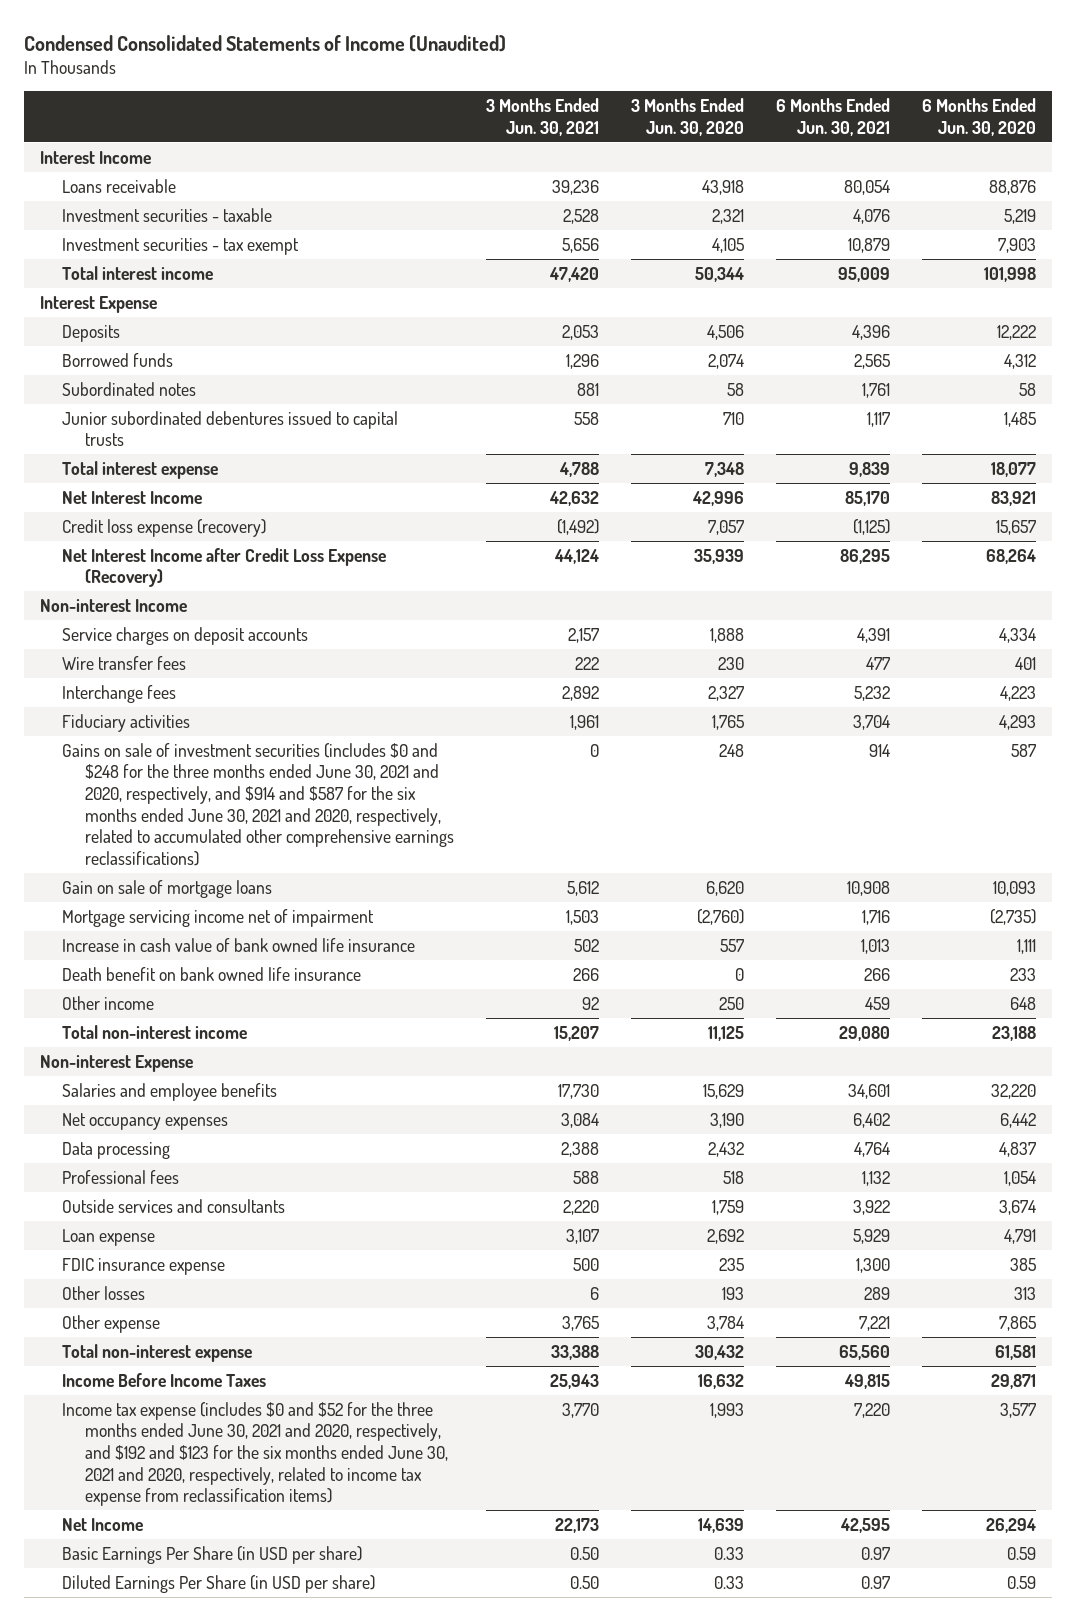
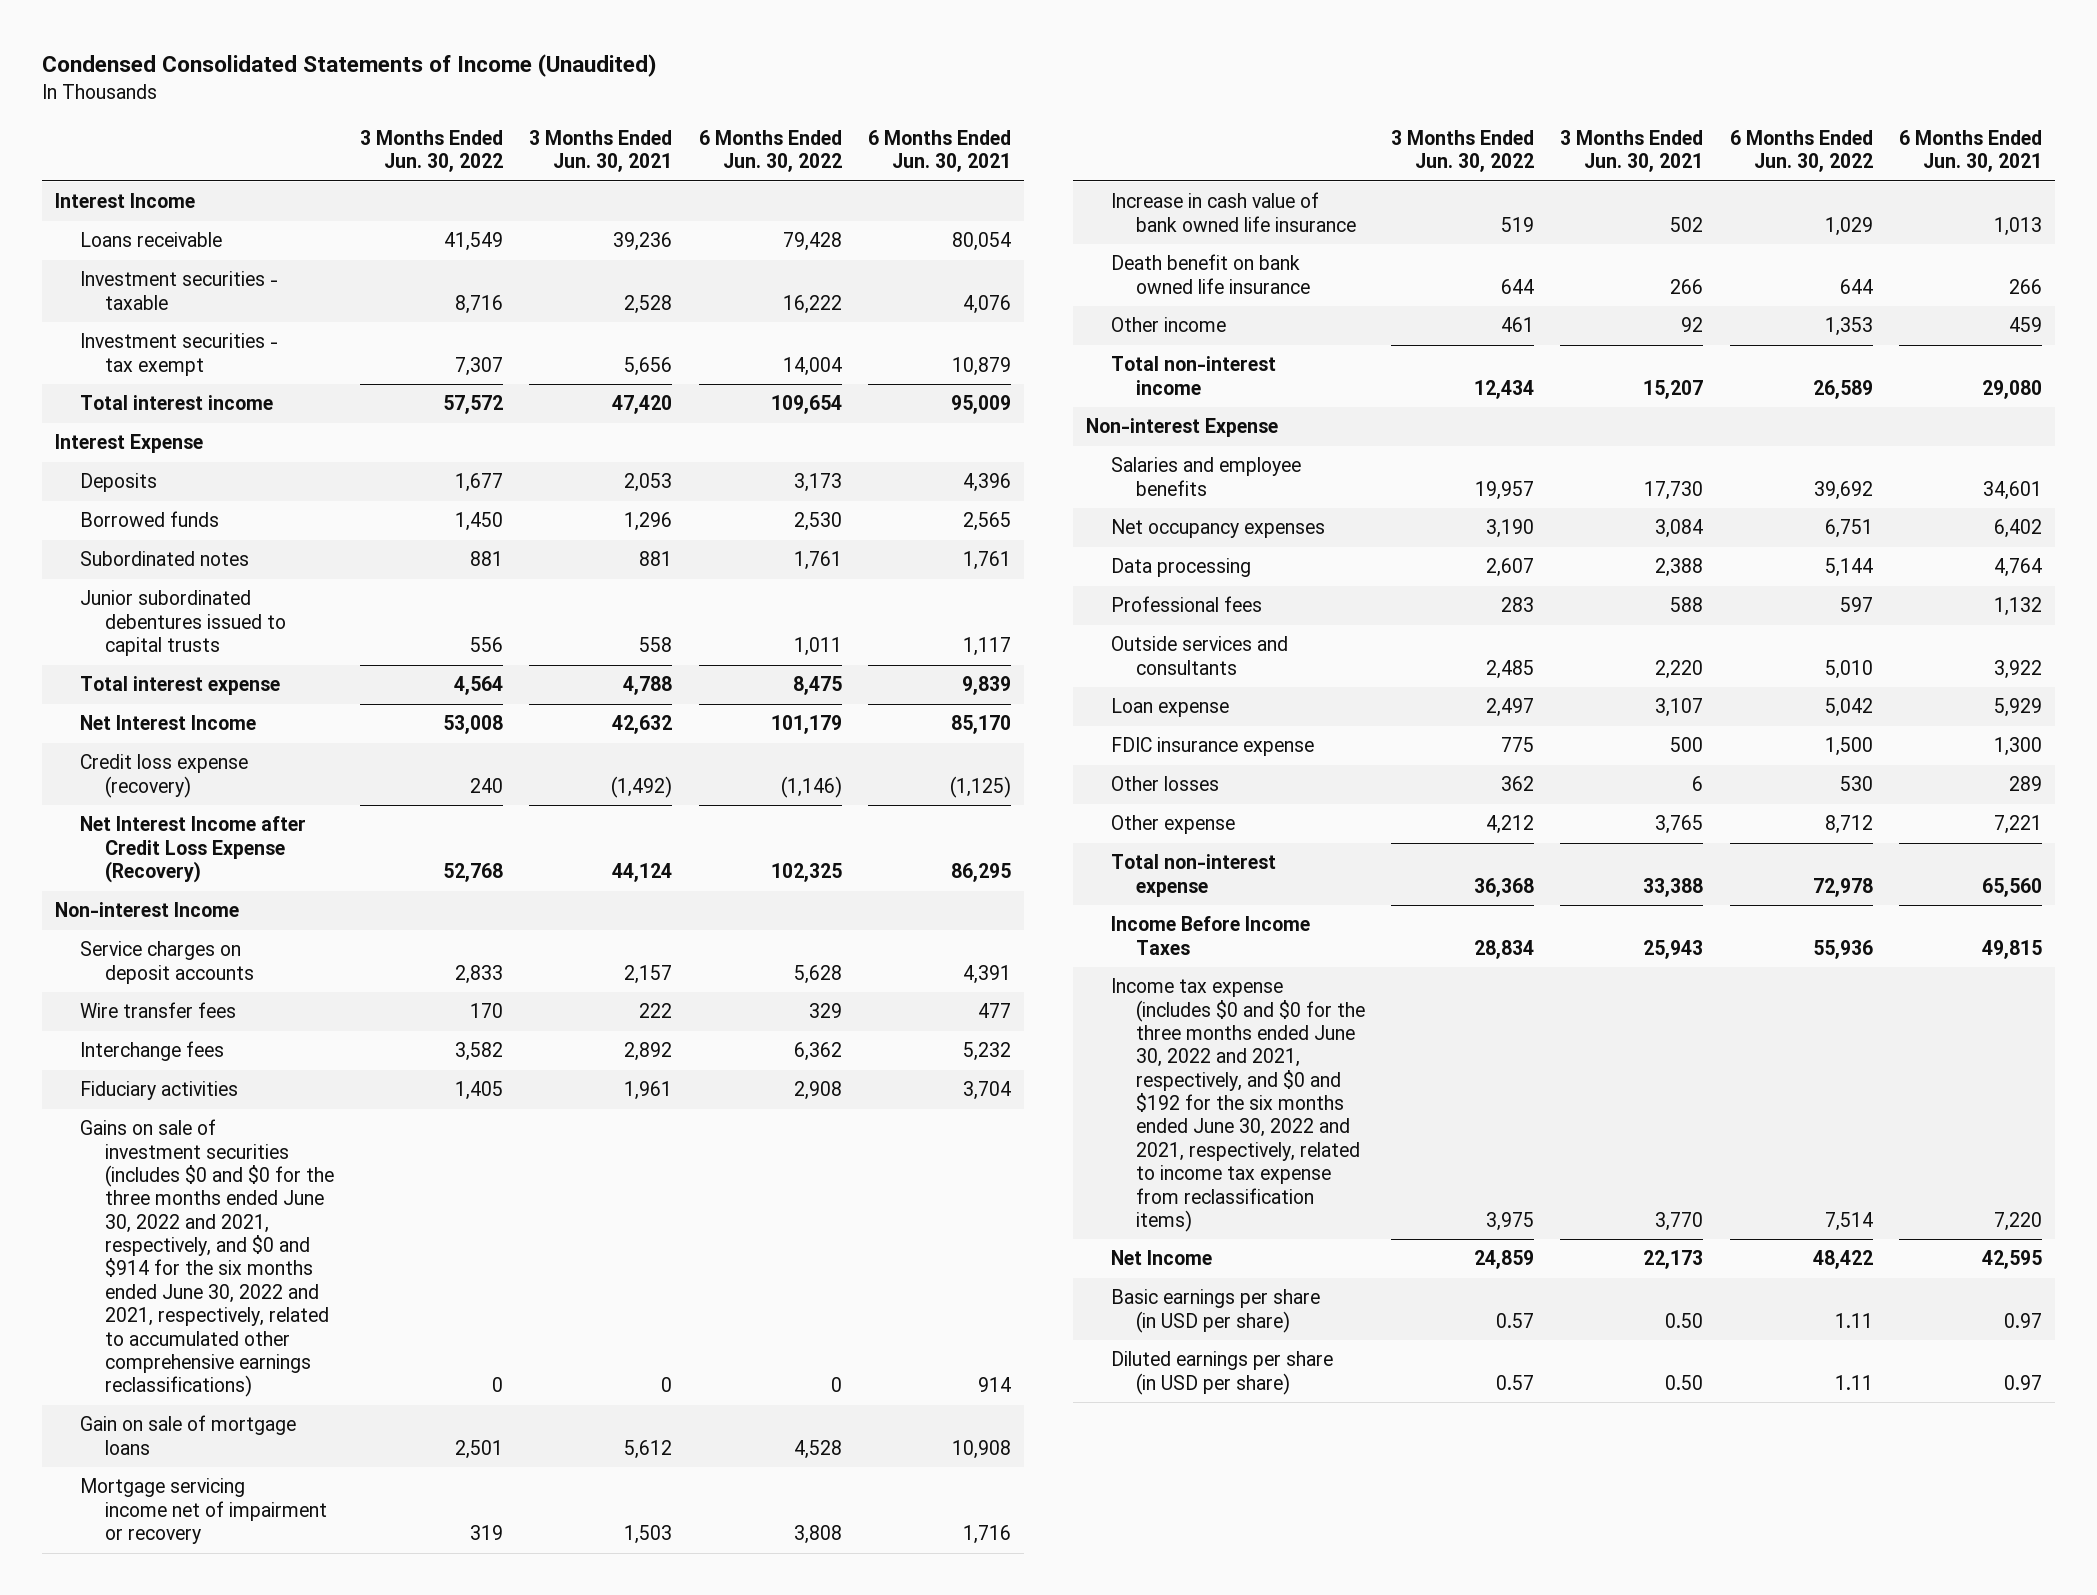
- | 3 Months Ended Jun. 30, 2021 | 3 Months Ended Jun. 30, 2020 | 6 Months Ended Jun. 30, 2021 | 6 Months Ended Jun. 30, 2020
+ | 3 Months Ended Jun. 30, 2022 | 3 Months Ended Jun. 30, 2021 | 6 Months Ended Jun. 30, 2022 | 6 Months Ended Jun. 30, 2021
- Gains on sale of investment securities (includes $0 and $248 for the three months ended June 30, 2021 and 2020, respectively, and $914 and $587 for the six months ended June 30, 2021 and 2020, respectively, related to accumulated other comprehensive earnings reclassifications) | 0 | 248 | 914 | 587
+ Gains on sale of investment securities (includes $0 and $0 for the three months ended June 30, 2022 and 2021, respectively, and $0 and $914 for the six months ended June 30, 2022 and 2021, respectively, related to accumulated other comprehensive earnings reclassifications) | 0 | 0 | 0 | 914
- Mortgage servicing income net of impairment | 1,503 | (2,760) | 1,716 | (2,735)
+ Mortgage servicing income net of impairment or recovery | 319 | 1,503 | 3,808 | 1,716
- Income tax expense (includes $0 and $52 for the three months ended June 30, 2021 and 2020, respectively, and $192 and $123 for the six months ended June 30, 2021 and 2020, respectively, related to income tax expense from reclassification items) | 3,770 | 1,993 | 7,220 | 3,577
+ Income tax expense (includes $0 and $0 for the three months ended June 30, 2022 and 2021, respectively, and $0 and $192 for the six months ended June 30, 2022 and 2021, respectively, related to income tax expense from reclassification items) | 3,975 | 3,770 | 7,514 | 7,220
- Basic Earnings Per Share (in USD per share) | 0.50 | 0.33 | 0.97 | 0.59
- Diluted Earnings Per Share (in USD per share) | 0.50 | 0.33 | 0.97 | 0.59
+ Basic earnings per share (in USD per share) | 0.57 | 0.50 | 1.11 | 0.97
+ Diluted earnings per share (in USD per share) | 0.57 | 0.50 | 1.11 | 0.97

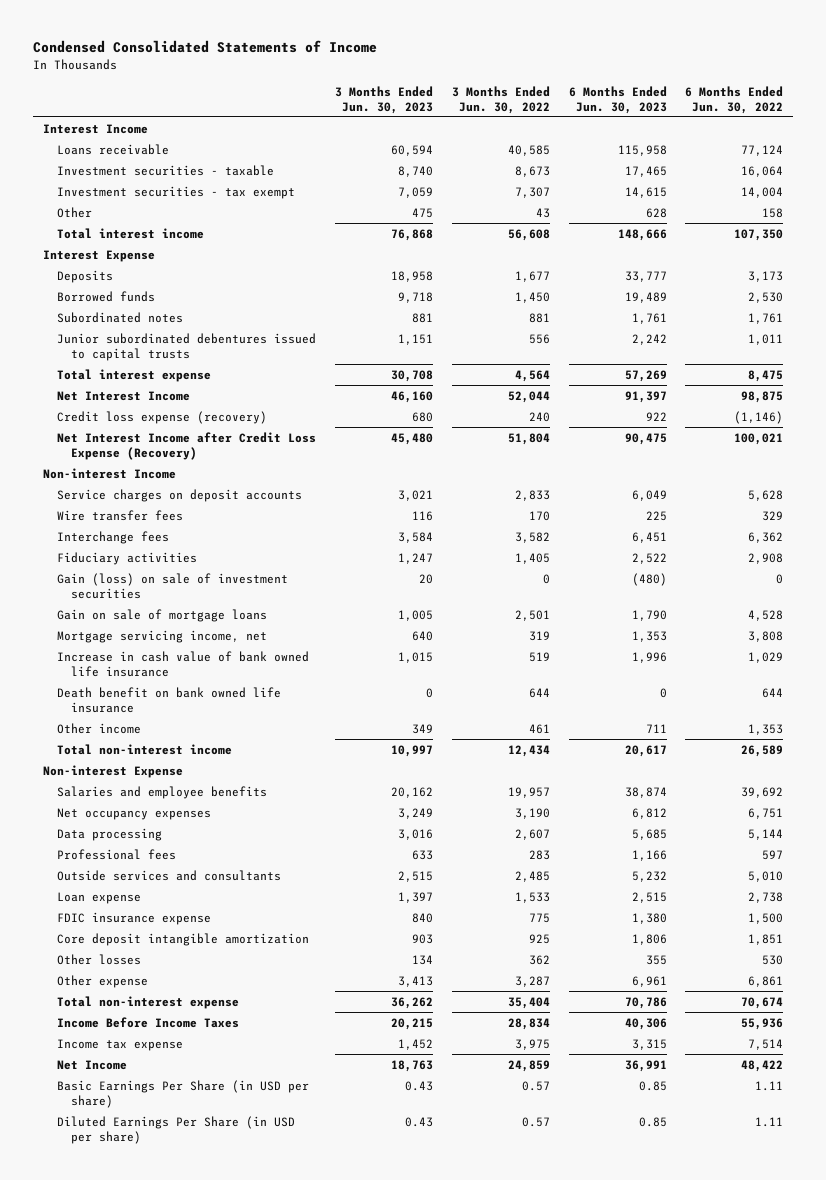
- Condensed Consolidated Statements of Income (Unaudited)
+ Condensed Consolidated Statements of Income
- | 3 Months Ended Jun. 30, 2022 | 3 Months Ended Jun. 30, 2021 | 6 Months Ended Jun. 30, 2022 | 6 Months Ended Jun. 30, 2021
+ | 3 Months Ended Jun. 30, 2023 | 3 Months Ended Jun. 30, 2022 | 6 Months Ended Jun. 30, 2023 | 6 Months Ended Jun. 30, 2022
- Loans receivable | 41,549 | 39,236 | 79,428 | 80,054
- Investment securities - taxable | 8,716 | 2,528 | 16,222 | 4,076
+ Loans receivable | 60,594 | 40,585 | 115,958 | 77,124
+ Investment securities - taxable | 8,740 | 8,673 | 17,465 | 16,064
- Total interest income | 57,572 | 47,420 | 109,654 | 95,009
+ Other | 475 | 43 | 628 | 158
+ Total interest income | 76,868 | 56,608 | 148,666 | 107,350
- Net Interest Income | 53,008 | 42,632 | 101,179 | 85,170
+ Net Interest Income | 46,160 | 52,044 | 91,397 | 98,875
- Net Interest Income after Credit Loss Expense (Recovery) | 52,768 | 44,124 | 102,325 | 86,295
+ Net Interest Income after Credit Loss Expense (Recovery) | 45,480 | 51,804 | 90,475 | 100,021
- Gains on sale of investment securities (includes $0 and $0 for the three months ended June 30, 2022 and 2021, respectively, and $0 and $914 for the six months ended June 30, 2022 and 2021, respectively, related to accumulated other comprehensive earnings reclassifications) | 0 | 0 | 0 | 914
+ Gain (loss) on sale of investment securities | 20 | 0 | (480) | 0
- Mortgage servicing income net of impairment or recovery | 319 | 1,503 | 3,808 | 1,716
+ Mortgage servicing income, net | 640 | 319 | 1,353 | 3,808
- Loan expense | 2,497 | 3,107 | 5,042 | 5,929
+ Loan expense | 1,397 | 1,533 | 2,515 | 2,738
+ Core deposit intangible amortization | 903 | 925 | 1,806 | 1,851
- Other expense | 4,212 | 3,765 | 8,712 | 7,221
- Total non-interest expense | 36,368 | 33,388 | 72,978 | 65,560
+ Other expense | 3,413 | 3,287 | 6,961 | 6,861
+ Total non-interest expense | 36,262 | 35,404 | 70,786 | 70,674
- Income tax expense (includes $0 and $0 for the three months ended June 30, 2022 and 2021, respectively, and $0 and $192 for the six months ended June 30, 2022 and 2021, respectively, related to income tax expense from reclassification items) | 3,975 | 3,770 | 7,514 | 7,220
+ Income tax expense | 1,452 | 3,975 | 3,315 | 7,514
- Basic earnings per share (in USD per share) | 0.57 | 0.50 | 1.11 | 0.97
- Diluted earnings per share (in USD per share) | 0.57 | 0.50 | 1.11 | 0.97
+ Basic Earnings Per Share (in USD per share) | 0.43 | 0.57 | 0.85 | 1.11
+ Diluted Earnings Per Share (in USD per share) | 0.43 | 0.57 | 0.85 | 1.11

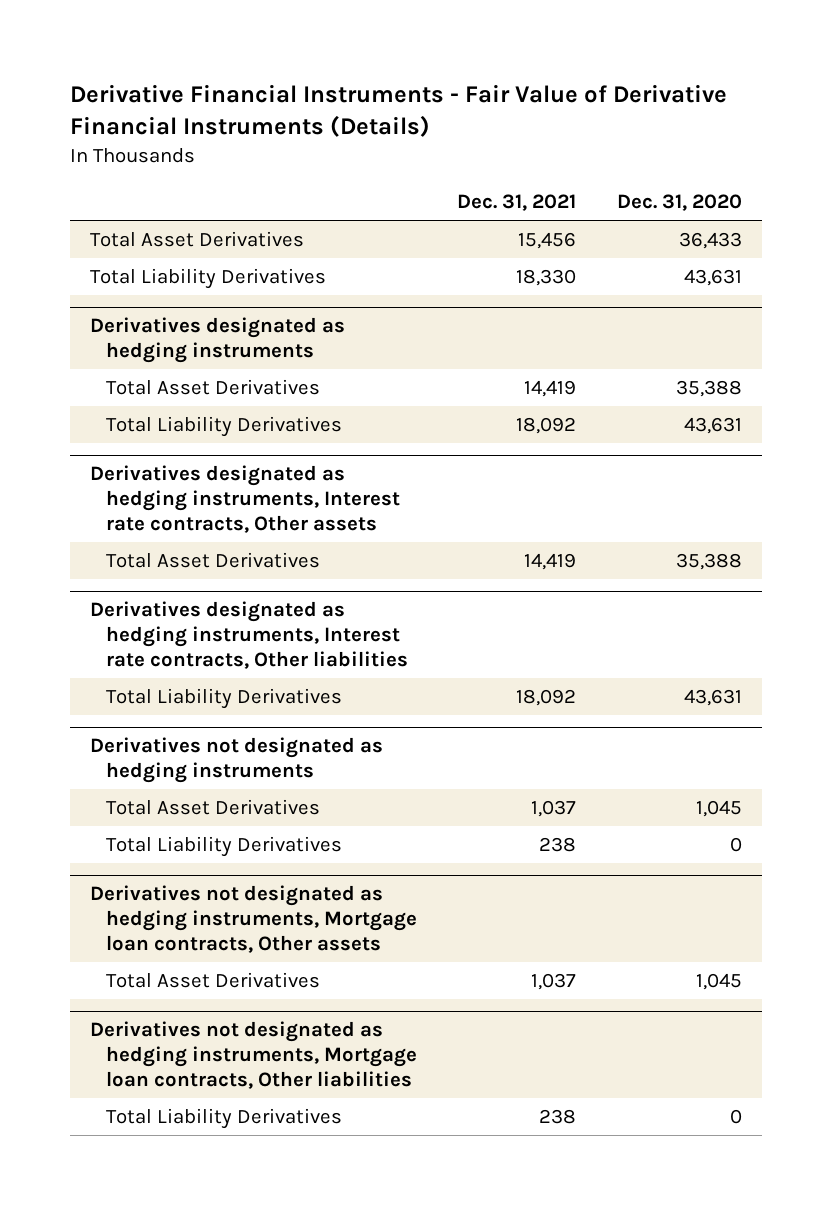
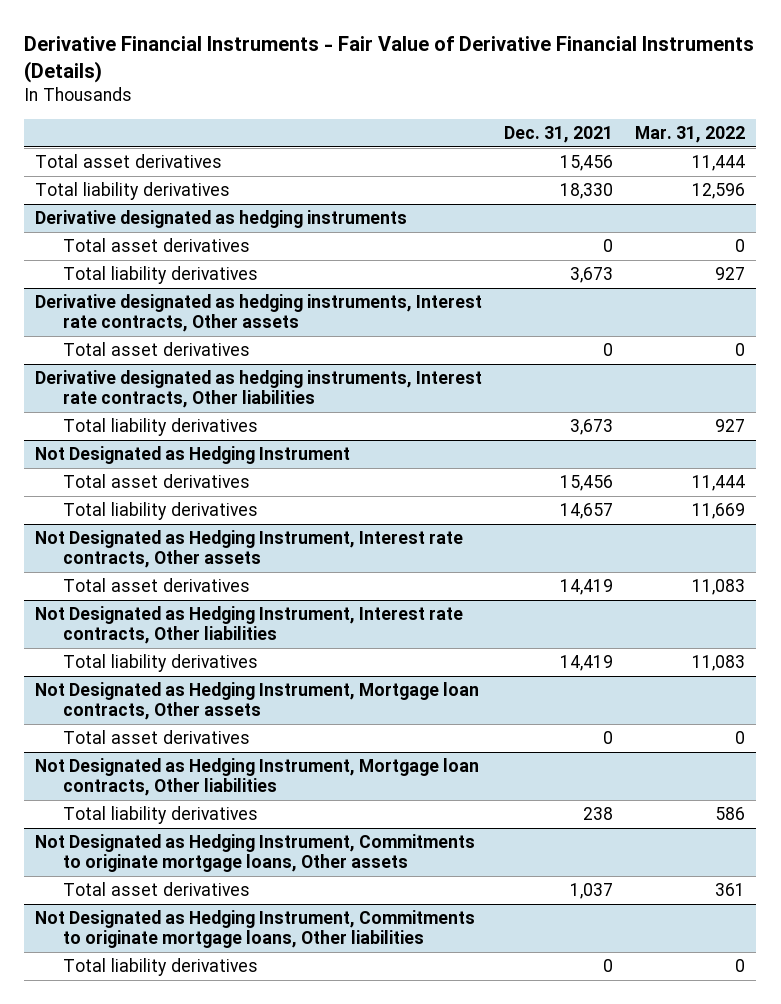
- | Dec. 31, 2021 | Dec. 31, 2020
+ | Dec. 31, 2021 | Mar. 31, 2022
- Total Asset Derivatives | 15,456 | 36,433
- Total Liability Derivatives | 18,330 | 43,631
- Derivatives designated as hedging instruments
- Total Asset Derivatives | 14,419 | 35,388
- Total Liability Derivatives | 18,092 | 43,631
- Derivatives designated as hedging instruments, Interest rate contracts, Other assets
- Total Asset Derivatives | 14,419 | 35,388
- Derivatives designated as hedging instruments, Interest rate contracts, Other liabilities
- Total Liability Derivatives | 18,092 | 43,631
- Derivatives not designated as hedging instruments
- Total Asset Derivatives | 1,037 | 1,045
- Total Liability Derivatives | 238 | 0
- Derivatives not designated as hedging instruments, Mortgage loan contracts, Other assets
- Total Asset Derivatives | 1,037 | 1,045
- Derivatives not designated as hedging instruments, Mortgage loan contracts, Other liabilities
- Total Liability Derivatives | 238 | 0
+ Total asset derivatives | 15,456 | 11,444
+ Total liability derivatives | 18,330 | 12,596
+ Derivative designated as hedging instruments
+ Total asset derivatives | 0 | 0
+ Total liability derivatives | 3,673 | 927
+ Derivative designated as hedging instruments, Interest rate contracts, Other assets
+ Total asset derivatives | 0 | 0
+ Derivative designated as hedging instruments, Interest rate contracts, Other liabilities
+ Total liability derivatives | 3,673 | 927
+ Not Designated as Hedging Instrument
+ Total asset derivatives | 15,456 | 11,444
+ Total liability derivatives | 14,657 | 11,669
+ Not Designated as Hedging Instrument, Interest rate contracts, Other assets
+ Total asset derivatives | 14,419 | 11,083
+ Not Designated as Hedging Instrument, Interest rate contracts, Other liabilities
+ Total liability derivatives | 14,419 | 11,083
+ Not Designated as Hedging Instrument, Mortgage loan contracts, Other assets
+ Total asset derivatives | 0 | 0
+ Not Designated as Hedging Instrument, Mortgage loan contracts, Other liabilities
+ Total liability derivatives | 238 | 586
+ Not Designated as Hedging Instrument, Commitments to originate mortgage loans, Other assets
+ Total asset derivatives | 1,037 | 361
+ Not Designated as Hedging Instrument, Commitments to originate mortgage loans, Other liabilities
+ Total liability derivatives | 0 | 0

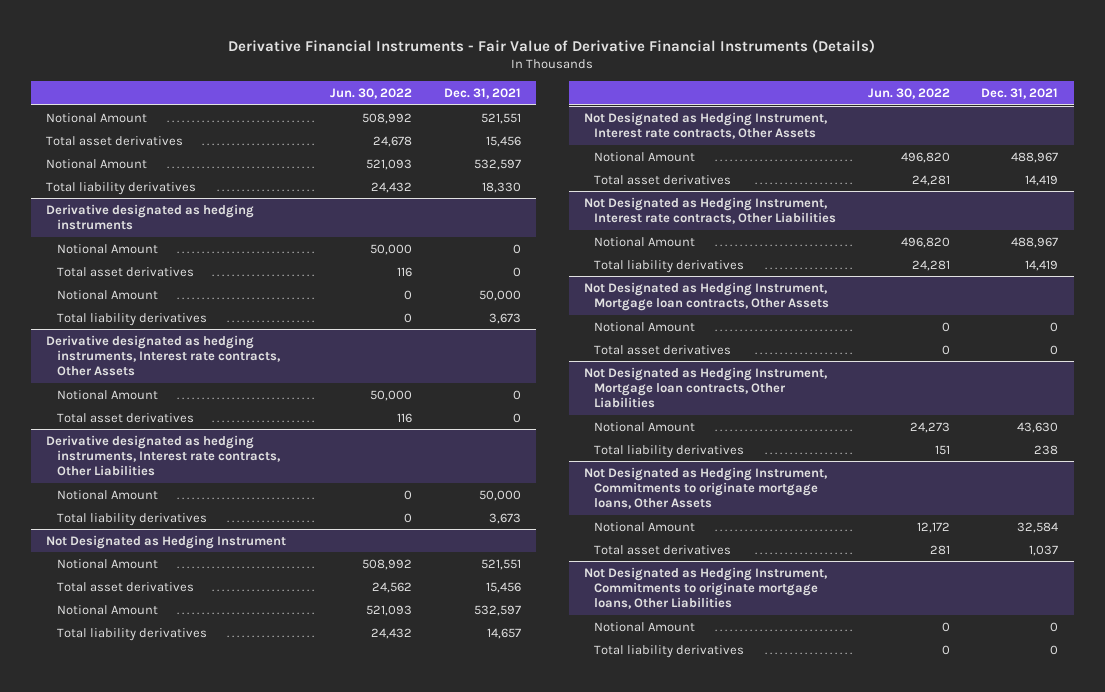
- | Dec. 31, 2021 | Mar. 31, 2022
+ | Jun. 30, 2022 | Dec. 31, 2021
+ Notional Amount | 508,992 | 521,551
+ Notional Amount | 521,093 | 532,597
@ Derivative designated as hedging instruments
+ Notional Amount | 50,000 | 0
+ Notional Amount | 0 | 50,000
- Derivative designated as hedging instruments, Interest rate contracts, Other assets
+ Derivative designated as hedging instruments, Interest rate contracts, Other Assets
+ Notional Amount | 50,000 | 0
- Derivative designated as hedging instruments, Interest rate contracts, Other liabilities
+ Derivative designated as hedging instruments, Interest rate contracts, Other Liabilities
+ Notional Amount | 0 | 50,000
@ Not Designated as Hedging Instrument
+ Notional Amount | 508,992 | 521,551
+ Notional Amount | 521,093 | 532,597
- Not Designated as Hedging Instrument, Interest rate contracts, Other assets
+ Not Designated as Hedging Instrument, Interest rate contracts, Other Assets
+ Notional Amount | 496,820 | 488,967
- Not Designated as Hedging Instrument, Interest rate contracts, Other liabilities
+ Not Designated as Hedging Instrument, Interest rate contracts, Other Liabilities
+ Notional Amount | 496,820 | 488,967
- Not Designated as Hedging Instrument, Mortgage loan contracts, Other assets
+ Not Designated as Hedging Instrument, Mortgage loan contracts, Other Assets
+ Notional Amount | 0 | 0
- Not Designated as Hedging Instrument, Mortgage loan contracts, Other liabilities
+ Not Designated as Hedging Instrument, Mortgage loan contracts, Other Liabilities
+ Notional Amount | 24,273 | 43,630
- Not Designated as Hedging Instrument, Commitments to originate mortgage loans, Other assets
+ Not Designated as Hedging Instrument, Commitments to originate mortgage loans, Other Assets
+ Notional Amount | 12,172 | 32,584
- Not Designated as Hedging Instrument, Commitments to originate mortgage loans, Other liabilities
+ Not Designated as Hedging Instrument, Commitments to originate mortgage loans, Other Liabilities
+ Notional Amount | 0 | 0

